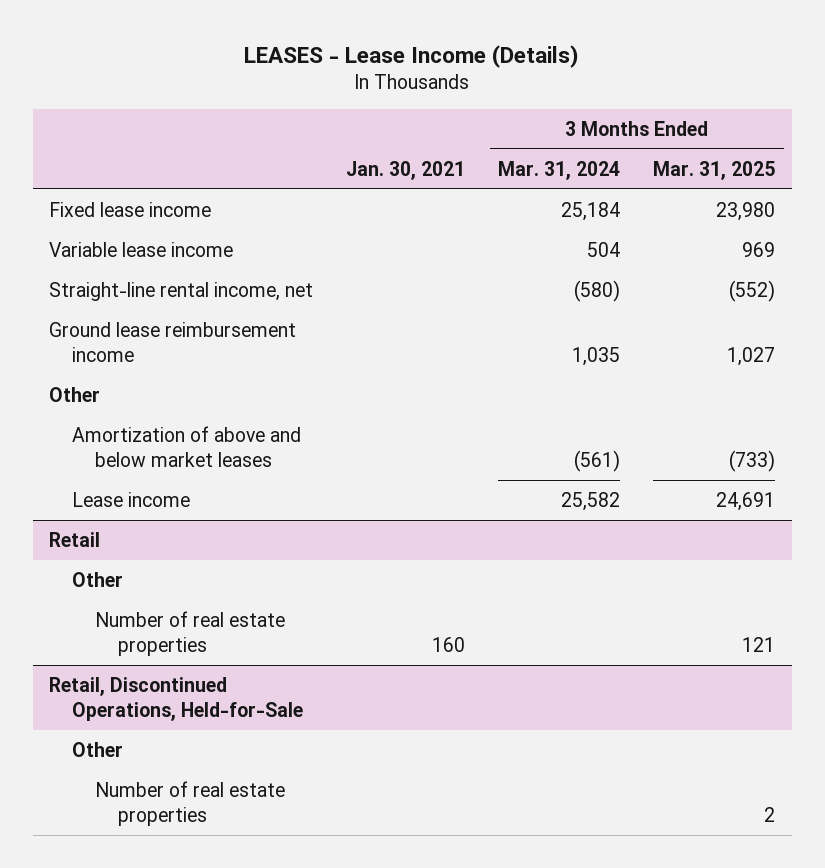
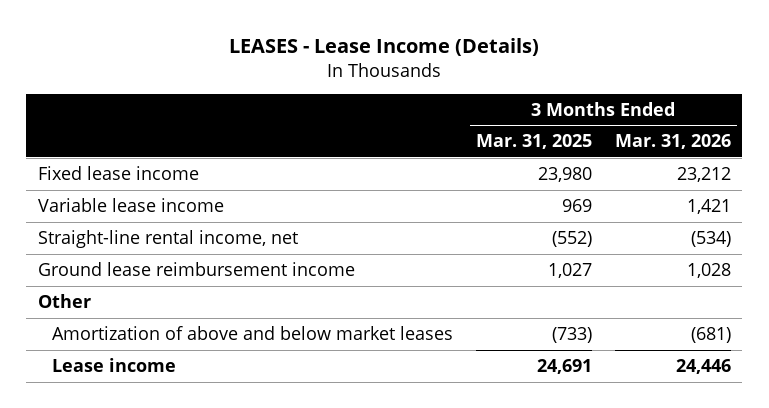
- | Jan. 30, 2021 | 3 Months Ended Mar. 31, 2024 | 3 Months Ended Mar. 31, 2025
+ | 3 Months Ended Mar. 31, 2025 | 3 Months Ended Mar. 31, 2026
- Retail
- Other
- Number of real estate properties | 160 | | 121
- Retail, Discontinued Operations, Held-for-Sale
- Other
- Number of real estate properties | | | 2

